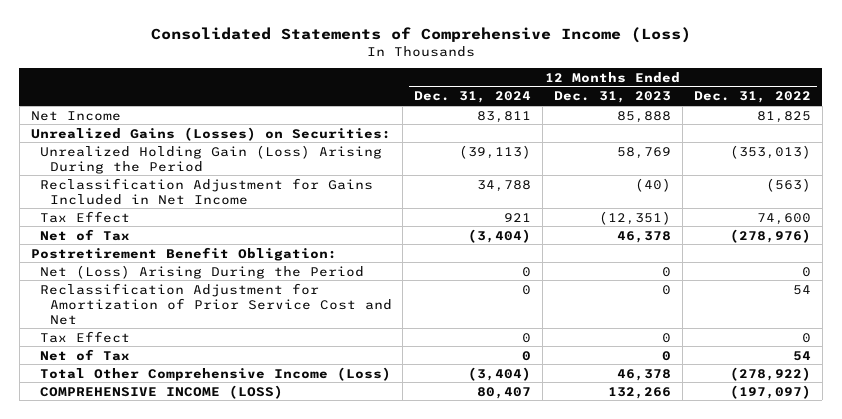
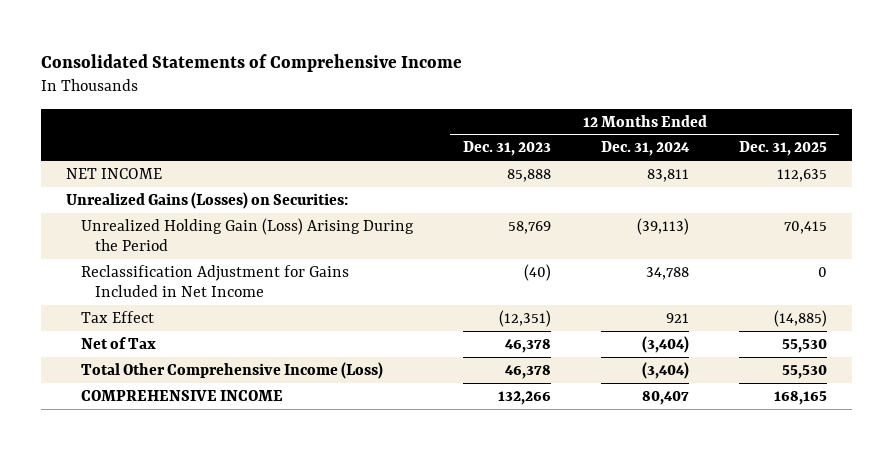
- Consolidated Statements of Comprehensive Income (Loss)
+ Consolidated Statements of Comprehensive Income
- | 12 Months Ended Dec. 31, 2024 | 12 Months Ended Dec. 31, 2023 | 12 Months Ended Dec. 31, 2022
+ | 12 Months Ended Dec. 31, 2023 | 12 Months Ended Dec. 31, 2024 | 12 Months Ended Dec. 31, 2025
- Net Income | 83,811 | 85,888 | 81,825
+ NET INCOME | 85,888 | 83,811 | 112,635
- Postretirement Benefit Obligation:
- Net (Loss) Arising During the Period | 0 | 0 | 0
- Reclassification Adjustment for Amortization of Prior Service Cost and Net | 0 | 0 | 54
- Tax Effect | 0 | 0 | 0
- Net of Tax | 0 | 0 | 54
- COMPREHENSIVE INCOME (LOSS) | 80,407 | 132,266 | (197,097)
+ COMPREHENSIVE INCOME | 132,266 | 80,407 | 168,165

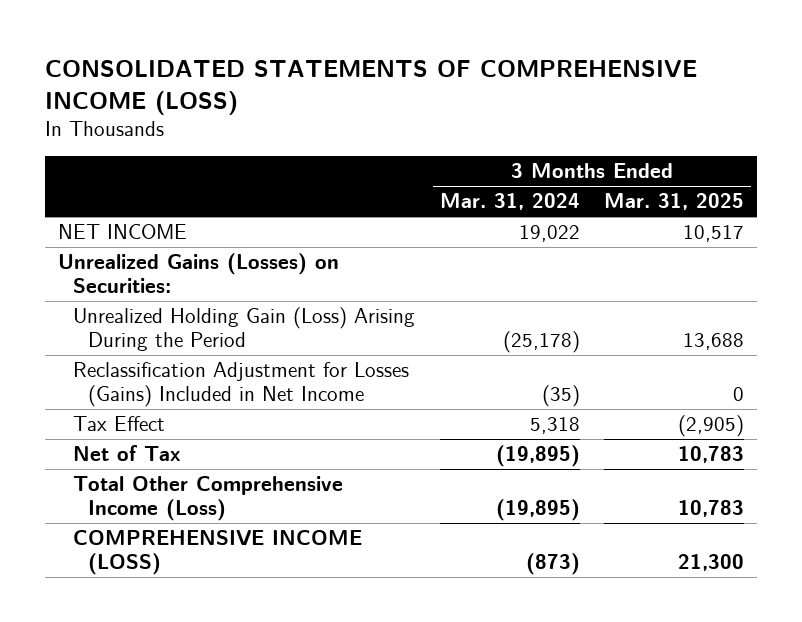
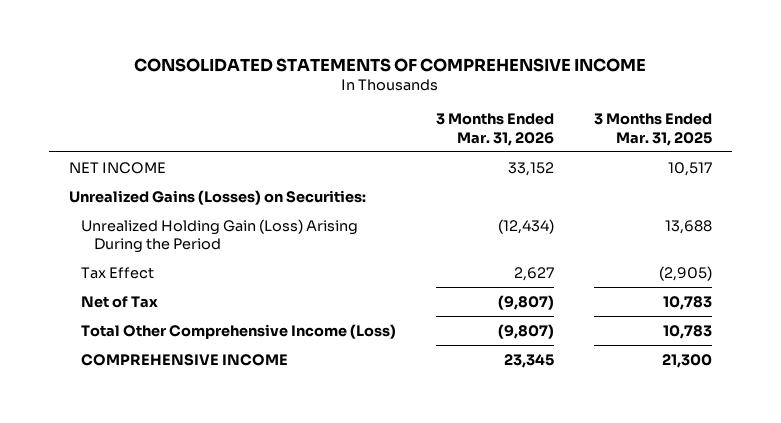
- CONSOLIDATED STATEMENTS OF COMPREHENSIVE INCOME (LOSS)
+ CONSOLIDATED STATEMENTS OF COMPREHENSIVE INCOME
- | 3 Months Ended Mar. 31, 2024 | 3 Months Ended Mar. 31, 2025
+ | 3 Months Ended Mar. 31, 2026 | 3 Months Ended Mar. 31, 2025
- Reclassification Adjustment for Losses (Gains) Included in Net Income | (35) | 0
- COMPREHENSIVE INCOME (LOSS) | (873) | 21,300
+ COMPREHENSIVE INCOME | 23,345 | 21,300

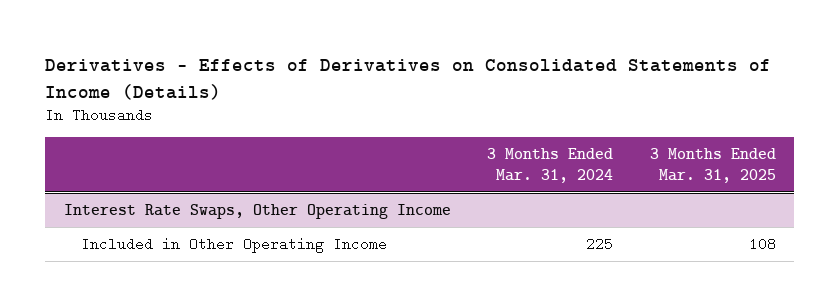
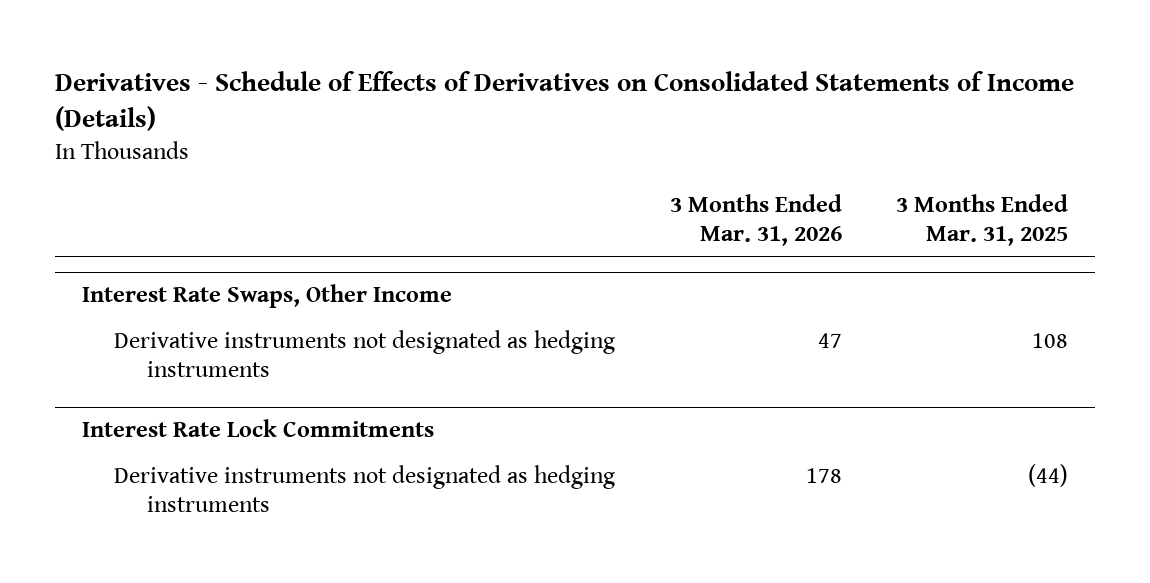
- Derivatives - Effects of Derivatives on Consolidated Statements of Income (Details)
+ Derivatives - Schedule of Effects of Derivatives on Consolidated Statements of Income (Details)
- | 3 Months Ended Mar. 31, 2024 | 3 Months Ended Mar. 31, 2025
+ | 3 Months Ended Mar. 31, 2026 | 3 Months Ended Mar. 31, 2025
- Interest Rate Swaps, Other Operating Income
- Included in Other Operating Income | 225 | 108
+ Interest Rate Swaps, Other Income
+ Derivative instruments not designated as hedging instruments | 47 | 108
+ Interest Rate Lock Commitments
+ Derivative instruments not designated as hedging instruments | 178 | (44)

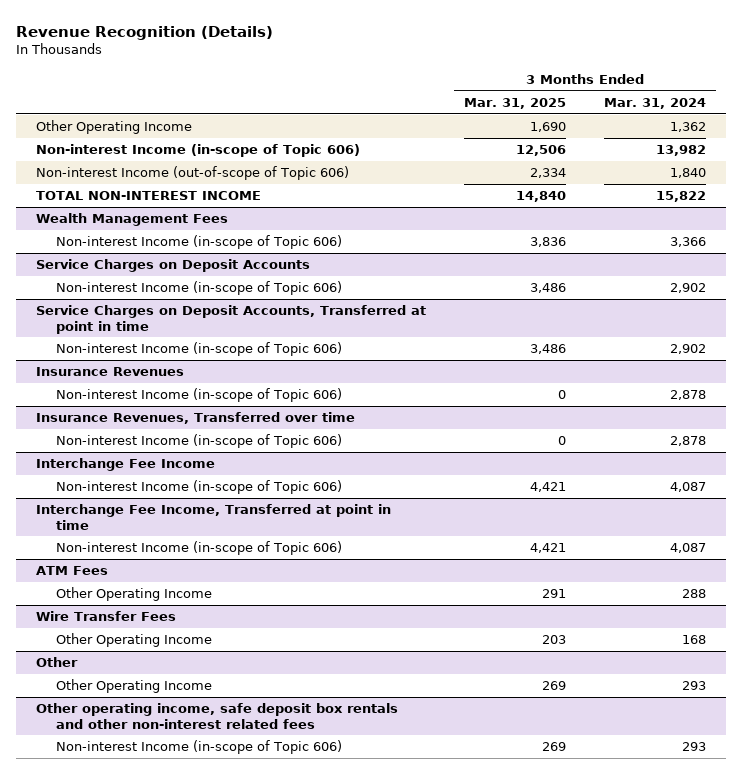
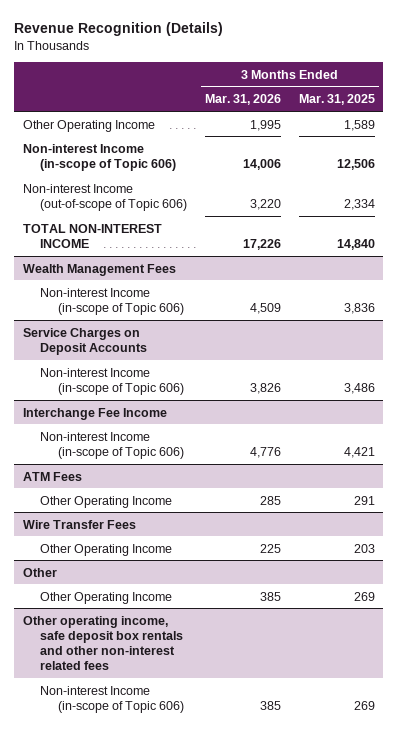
- | 3 Months Ended Mar. 31, 2025 | 3 Months Ended Mar. 31, 2024
+ | 3 Months Ended Mar. 31, 2026 | 3 Months Ended Mar. 31, 2025
- Other Operating Income | 1,690 | 1,362
+ Other Operating Income | 1,995 | 1,589
- Service Charges on Deposit Accounts, Transferred at point in time
- Non-interest Income (in-scope of Topic 606) | 3,486 | 2,902
- Insurance Revenues
- Non-interest Income (in-scope of Topic 606) | 0 | 2,878
- Insurance Revenues, Transferred over time
- Non-interest Income (in-scope of Topic 606) | 0 | 2,878
- Interchange Fee Income, Transferred at point in time
- Non-interest Income (in-scope of Topic 606) | 4,421 | 4,087

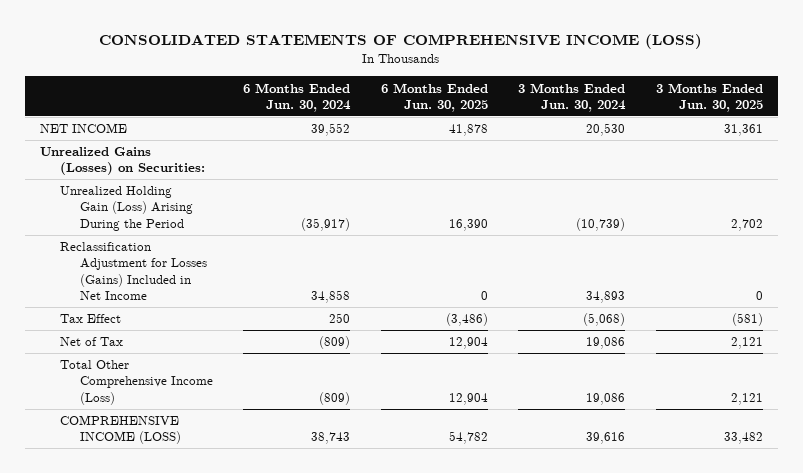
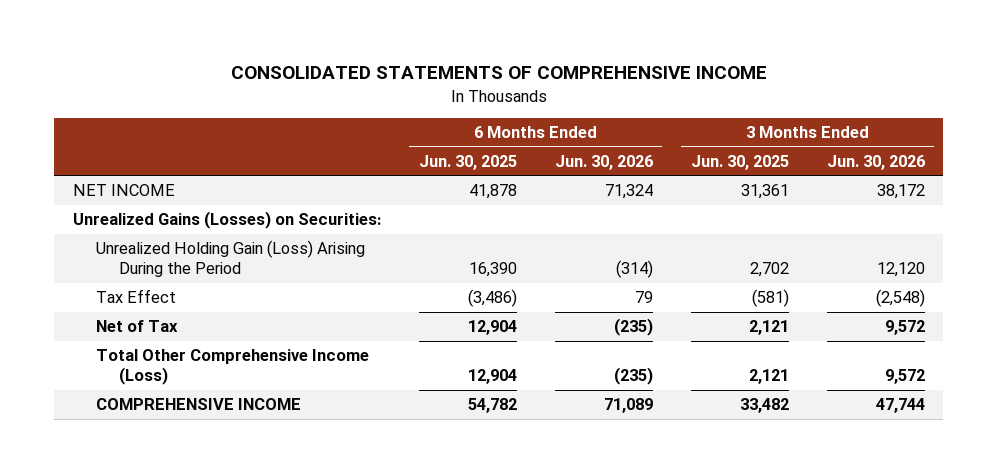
- CONSOLIDATED STATEMENTS OF COMPREHENSIVE INCOME (LOSS)
+ CONSOLIDATED STATEMENTS OF COMPREHENSIVE INCOME
- | 6 Months Ended Jun. 30, 2024 | 6 Months Ended Jun. 30, 2025 | 3 Months Ended Jun. 30, 2024 | 3 Months Ended Jun. 30, 2025
+ | 6 Months Ended Jun. 30, 2025 | 6 Months Ended Jun. 30, 2026 | 3 Months Ended Jun. 30, 2025 | 3 Months Ended Jun. 30, 2026
- Reclassification Adjustment for Losses (Gains) Included in Net Income | 34,858 | 0 | 34,893 | 0
- COMPREHENSIVE INCOME (LOSS) | 38,743 | 54,782 | 39,616 | 33,482
+ COMPREHENSIVE INCOME | 54,782 | 71,089 | 33,482 | 47,744

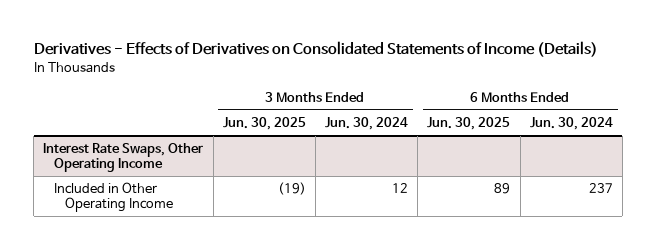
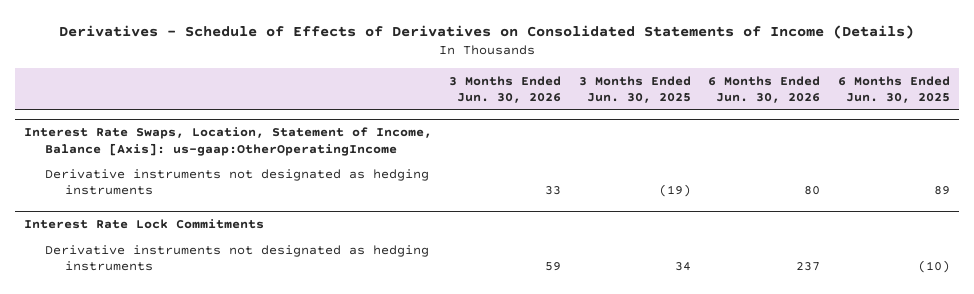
- Derivatives - Effects of Derivatives on Consolidated Statements of Income (Details)
+ Derivatives - Schedule of Effects of Derivatives on Consolidated Statements of Income (Details)
- | 3 Months Ended Jun. 30, 2025 | 3 Months Ended Jun. 30, 2024 | 6 Months Ended Jun. 30, 2025 | 6 Months Ended Jun. 30, 2024
+ | 3 Months Ended Jun. 30, 2026 | 3 Months Ended Jun. 30, 2025 | 6 Months Ended Jun. 30, 2026 | 6 Months Ended Jun. 30, 2025
- Interest Rate Swaps, Other Operating Income
- Included in Other Operating Income | (19) | 12 | 89 | 237
+ Interest Rate Swaps, Location, Statement of Income, Balance [Axis]: us-gaap:OtherOperatingIncome
+ Derivative instruments not designated as hedging instruments | 33 | (19) | 80 | 89
+ Interest Rate Lock Commitments
+ Derivative instruments not designated as hedging instruments | 59 | 34 | 237 | (10)

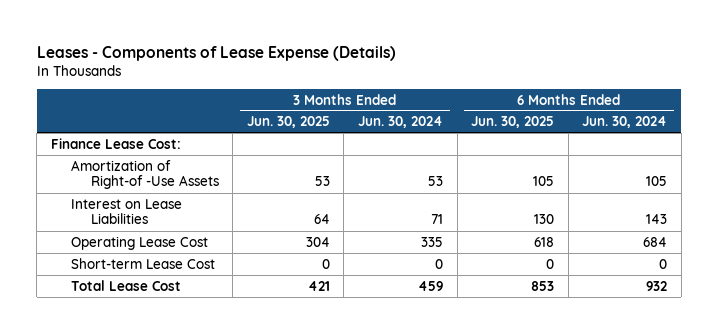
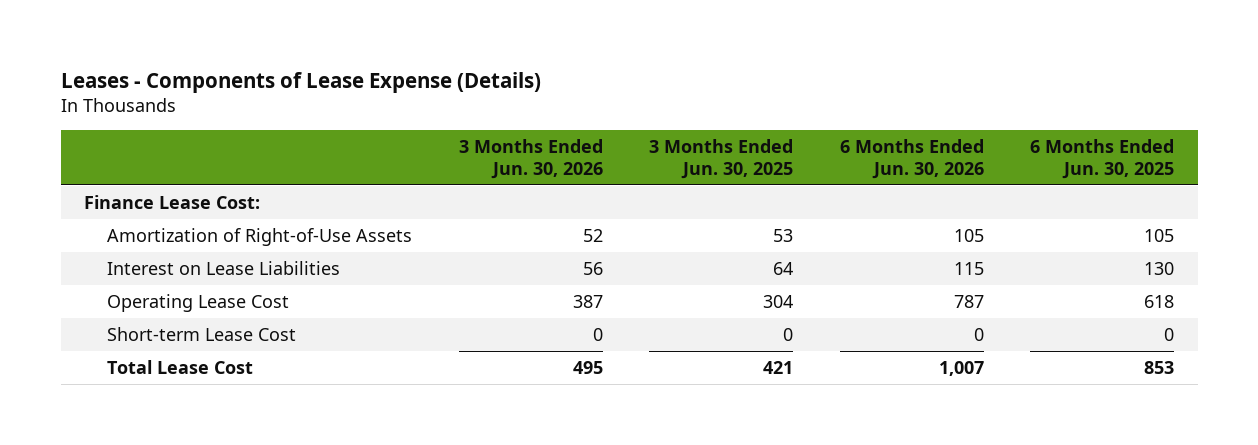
- | 3 Months Ended Jun. 30, 2025 | 3 Months Ended Jun. 30, 2024 | 6 Months Ended Jun. 30, 2025 | 6 Months Ended Jun. 30, 2024
+ | 3 Months Ended Jun. 30, 2026 | 3 Months Ended Jun. 30, 2025 | 6 Months Ended Jun. 30, 2026 | 6 Months Ended Jun. 30, 2025
- Amortization of Right-of -Use Assets | 53 | 53 | 105 | 105
+ Amortization of Right-of-Use Assets | 52 | 53 | 105 | 105

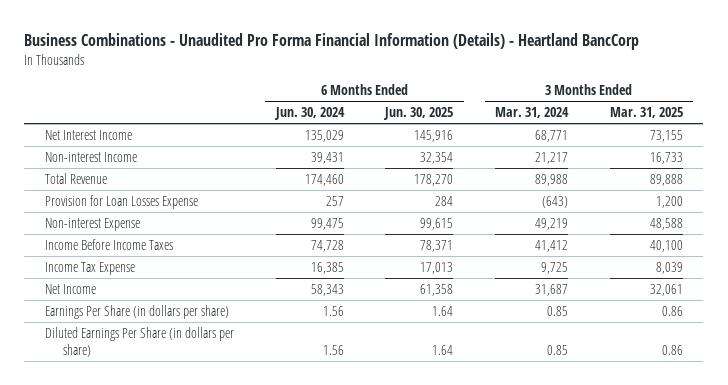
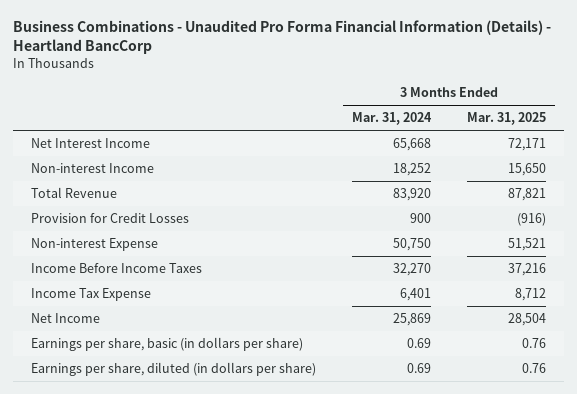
- | 6 Months Ended Jun. 30, 2024 | 6 Months Ended Jun. 30, 2025 | 3 Months Ended Mar. 31, 2024 | 3 Months Ended Mar. 31, 2025
+ | 3 Months Ended Mar. 31, 2024 | 3 Months Ended Mar. 31, 2025
- Net Interest Income | 135,029 | 145,916 | 68,771 | 73,155
- Non-interest Income | 39,431 | 32,354 | 21,217 | 16,733
- Total Revenue | 174,460 | 178,270 | 89,988 | 89,888
- Provision for Loan Losses Expense | 257 | 284 | (643) | 1,200
- Non-interest Expense | 99,475 | 99,615 | 49,219 | 48,588
- Income Before Income Taxes | 74,728 | 78,371 | 41,412 | 40,100
- Income Tax Expense | 16,385 | 17,013 | 9,725 | 8,039
- Net Income | 58,343 | 61,358 | 31,687 | 32,061
- Earnings Per Share (in dollars per share) | 1.56 | 1.64 | 0.85 | 0.86
- Diluted Earnings Per Share (in dollars per share) | 1.56 | 1.64 | 0.85 | 0.86
+ Net Interest Income | 65,668 | 72,171
+ Non-interest Income | 18,252 | 15,650
+ Total Revenue | 83,920 | 87,821
+ Provision for Credit Losses | 900 | (916)
+ Non-interest Expense | 50,750 | 51,521
+ Income Before Income Taxes | 32,270 | 37,216
+ Income Tax Expense | 6,401 | 8,712
+ Net Income | 25,869 | 28,504
+ Earnings per share, basic (in dollars per share) | 0.69 | 0.76
+ Earnings per share, diluted (in dollars per share) | 0.69 | 0.76

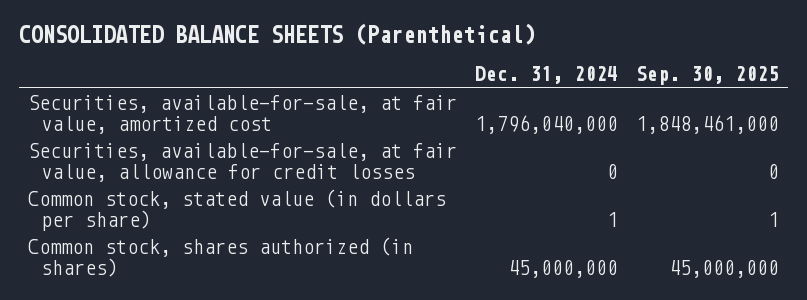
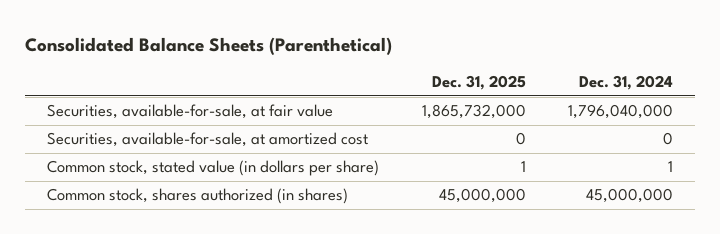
- CONSOLIDATED BALANCE SHEETS (Parenthetical)
+ Consolidated Balance Sheets (Parenthetical)
- | Dec. 31, 2024 | Sep. 30, 2025
+ | Dec. 31, 2025 | Dec. 31, 2024
- Securities, available-for-sale, at fair value, amortized cost | 1,796,040,000 | 1,848,461,000
- Securities, available-for-sale, at fair value, allowance for credit losses | 0 | 0
+ Securities, available-for-sale, at fair value | 1,865,732,000 | 1,796,040,000
+ Securities, available-for-sale, at amortized cost | 0 | 0

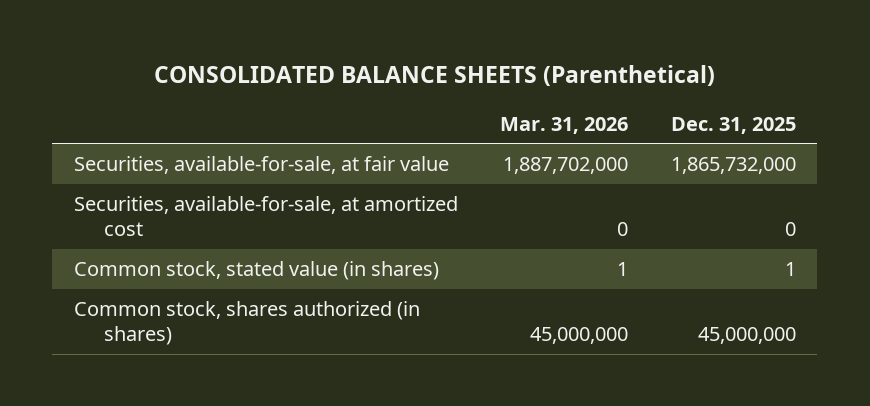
- Consolidated Balance Sheets (Parenthetical)
+ CONSOLIDATED BALANCE SHEETS (Parenthetical)
- | Dec. 31, 2025 | Dec. 31, 2024
+ | Mar. 31, 2026 | Dec. 31, 2025
- Common stock, stated value (in dollars per share) | 1 | 1
+ Common stock, stated value (in shares) | 1 | 1

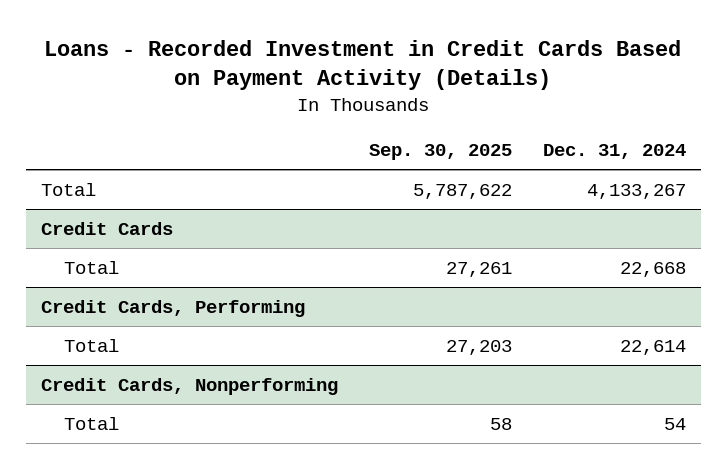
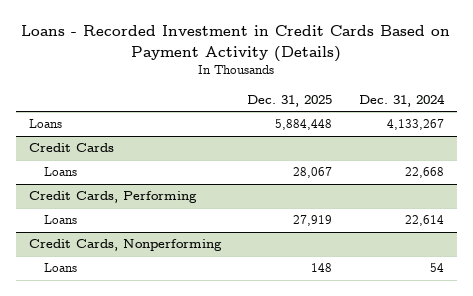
- | Sep. 30, 2025 | Dec. 31, 2024
+ | Dec. 31, 2025 | Dec. 31, 2024
- Total | 5,787,622 | 4,133,267
+ Loans | 5,884,448 | 4,133,267
@ Credit Cards
- Total | 27,261 | 22,668
+ Loans | 28,067 | 22,668
@ Credit Cards, Performing
- Total | 27,203 | 22,614
+ Loans | 27,919 | 22,614
@ Credit Cards, Nonperforming
- Total | 58 | 54
+ Loans | 148 | 54

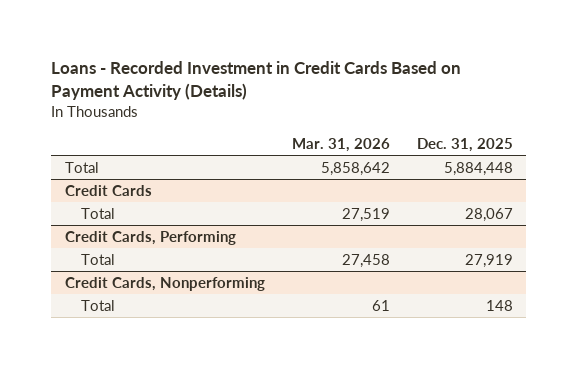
- | Dec. 31, 2025 | Dec. 31, 2024
+ | Mar. 31, 2026 | Dec. 31, 2025
- Loans | 5,884,448 | 4,133,267
+ Total | 5,858,642 | 5,884,448
@ Credit Cards
- Loans | 28,067 | 22,668
+ Total | 27,519 | 28,067
@ Credit Cards, Performing
- Loans | 27,919 | 22,614
+ Total | 27,458 | 27,919
@ Credit Cards, Nonperforming
- Loans | 148 | 54
+ Total | 61 | 148

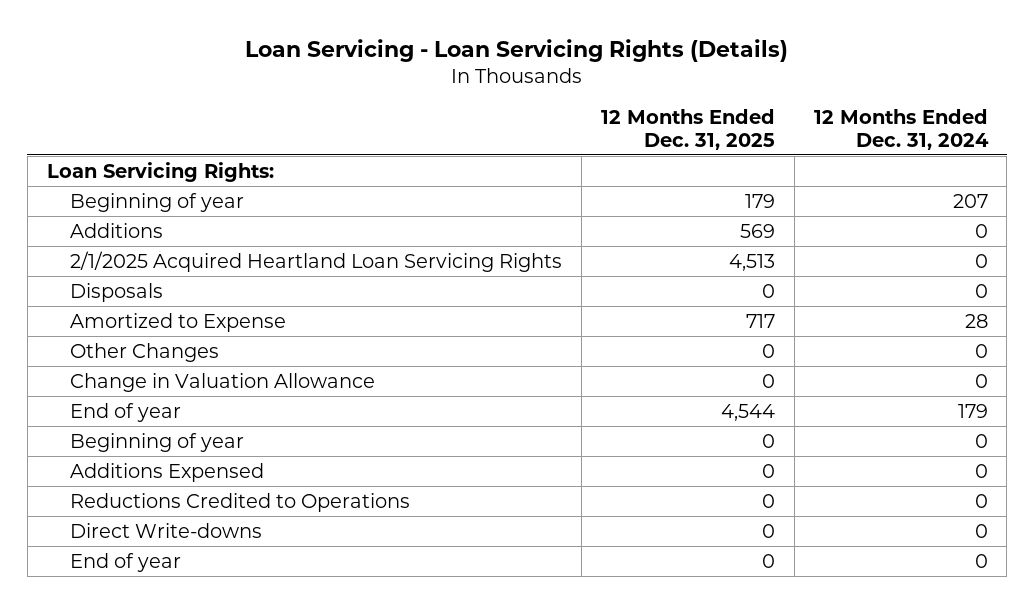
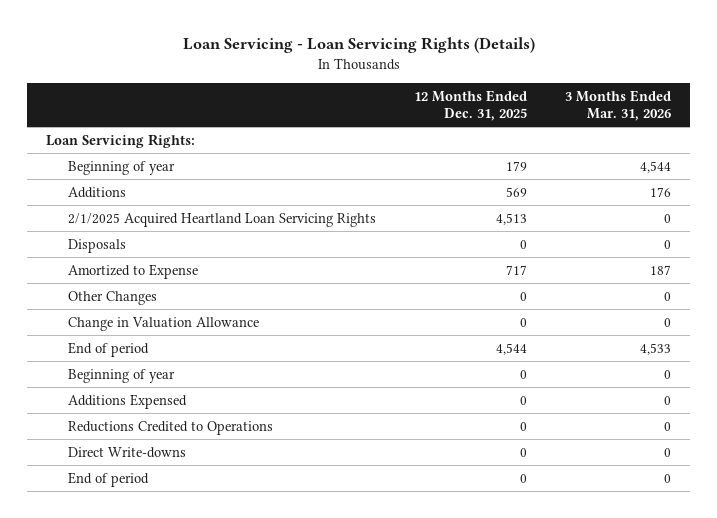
- | 12 Months Ended Dec. 31, 2025 | 12 Months Ended Dec. 31, 2024
+ | 12 Months Ended Dec. 31, 2025 | 3 Months Ended Mar. 31, 2026
- End of year | 4,544 | 179
+ End of period | 4,544 | 4,533
- End of year | 0 | 0
+ End of period | 0 | 0

